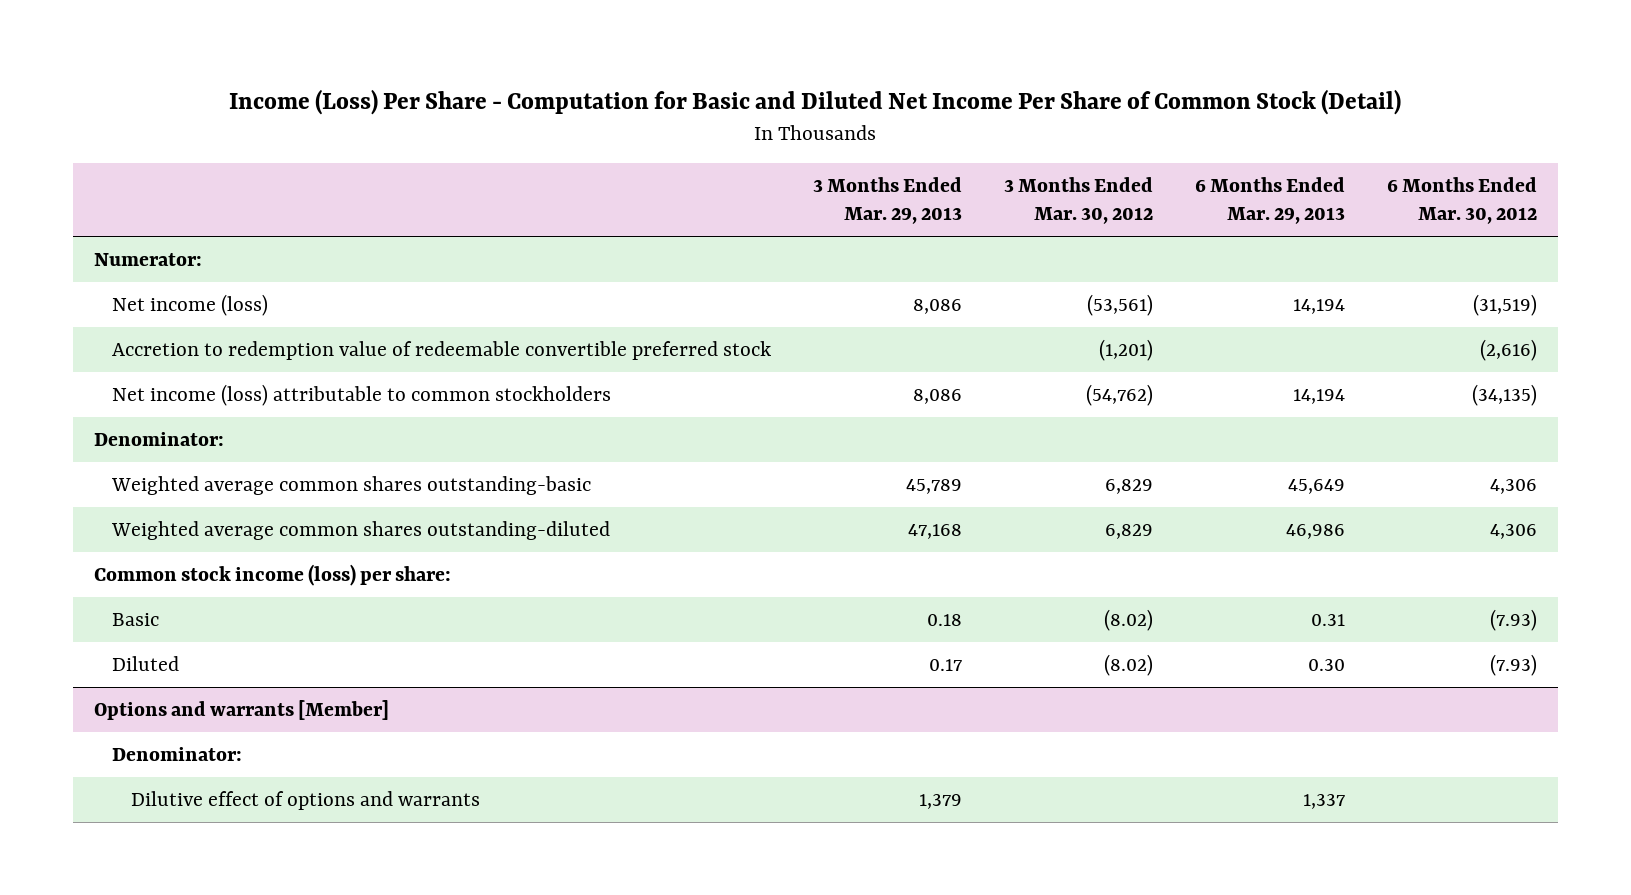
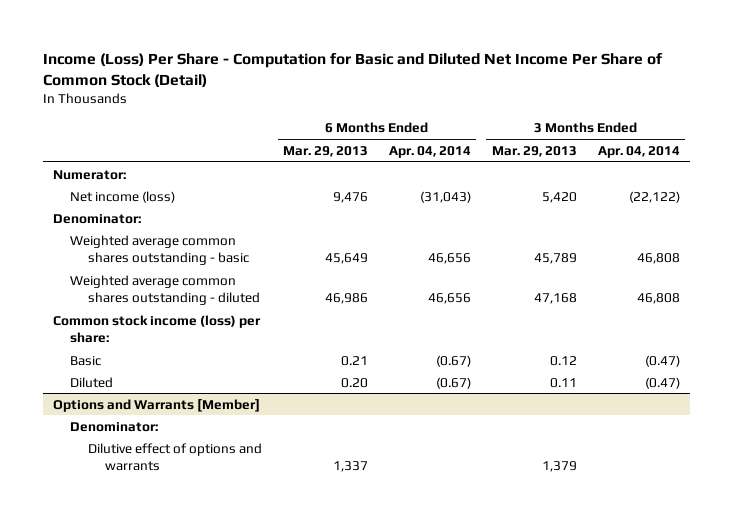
- | 3 Months Ended Mar. 29, 2013 | 3 Months Ended Mar. 30, 2012 | 6 Months Ended Mar. 29, 2013 | 6 Months Ended Mar. 30, 2012
+ | 6 Months Ended Mar. 29, 2013 | 6 Months Ended Apr. 04, 2014 | 3 Months Ended Mar. 29, 2013 | 3 Months Ended Apr. 04, 2014
- Net income (loss) | 8,086 | (53,561) | 14,194 | (31,519)
- Accretion to redemption value of redeemable convertible preferred stock | | (1,201) | | (2,616)
- Net income (loss) attributable to common stockholders | 8,086 | (54,762) | 14,194 | (34,135)
+ Net income (loss) | 9,476 | (31,043) | 5,420 | (22,122)
- Weighted average common shares outstanding-basic | 45,789 | 6,829 | 45,649 | 4,306
- Weighted average common shares outstanding-diluted | 47,168 | 6,829 | 46,986 | 4,306
+ Weighted average common shares outstanding - basic | 45,649 | 46,656 | 45,789 | 46,808
+ Weighted average common shares outstanding - diluted | 46,986 | 46,656 | 47,168 | 46,808
- Basic | 0.18 | (8.02) | 0.31 | (7.93)
- Diluted | 0.17 | (8.02) | 0.30 | (7.93)
- Options and warrants [Member]
+ Basic | 0.21 | (0.67) | 0.12 | (0.47)
+ Diluted | 0.20 | (0.67) | 0.11 | (0.47)
+ Options and Warrants [Member]

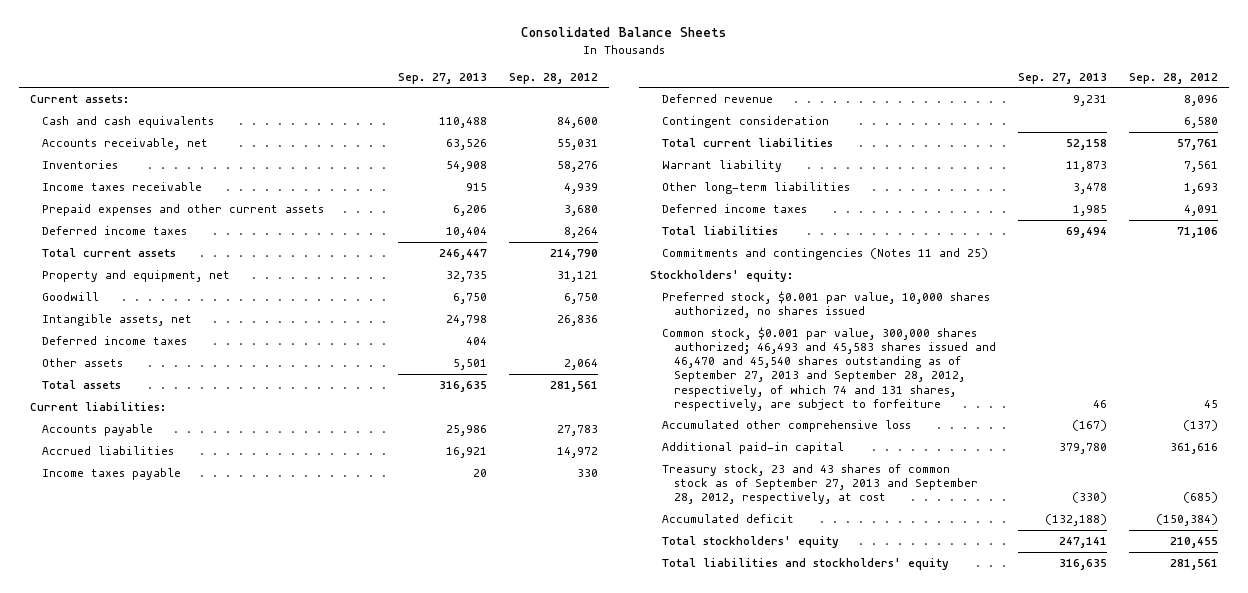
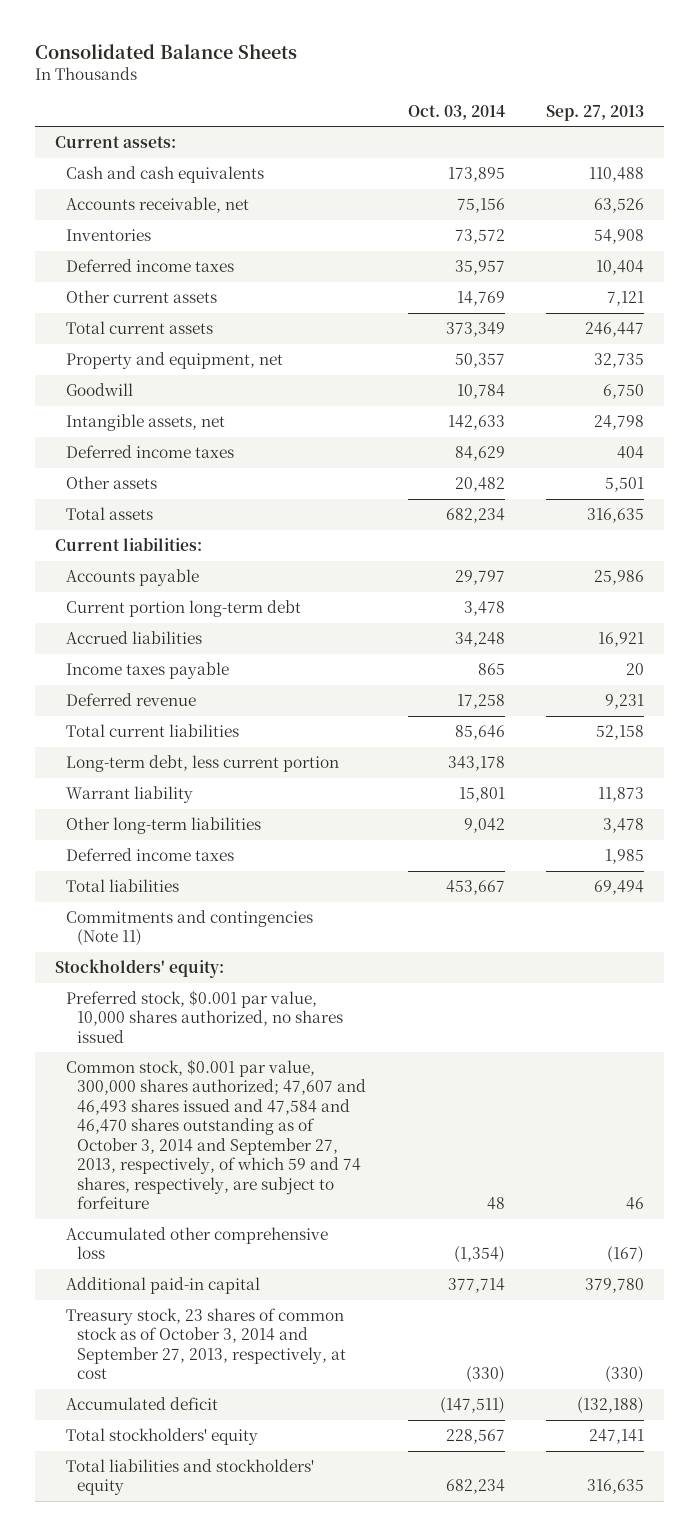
- | Sep. 27, 2013 | Sep. 28, 2012
+ | Oct. 03, 2014 | Sep. 27, 2013
- Income taxes receivable | 915 | 4,939
- Prepaid expenses and other current assets | 6,206 | 3,680
+ Other current assets | 14,769 | 7,121
+ Current portion long-term debt | 3,478 |
- Contingent consideration | | 6,580
+ Long-term debt, less current portion | 343,178 |
- Commitments and contingencies (Notes 11 and 25)
+ Commitments and contingencies (Note 11)
- Common stock, $0.001 par value, 300,000 shares authorized; 46,493 and 45,583 shares issued and 46,470 and 45,540 shares outstanding as of September 27, 2013 and September 28, 2012, respectively, of which 74 and 131 shares, respectively, are subject to forfeiture | 46 | 45
+ Common stock, $0.001 par value, 300,000 shares authorized; 47,607 and 46,493 shares issued and 47,584 and 46,470 shares outstanding as of October 3, 2014 and September 27, 2013, respectively, of which 59 and 74 shares, respectively, are subject to forfeiture | 48 | 46
- Treasury stock, 23 and 43 shares of common stock as of September 27, 2013 and September 28, 2012, respectively, at cost | (330) | (685)
+ Treasury stock, 23 shares of common stock as of October 3, 2014 and September 27, 2013, respectively, at cost | (330) | (330)

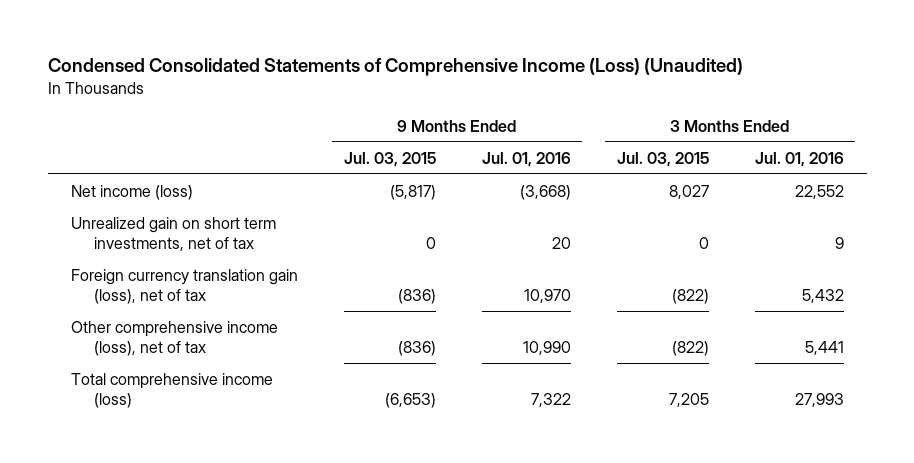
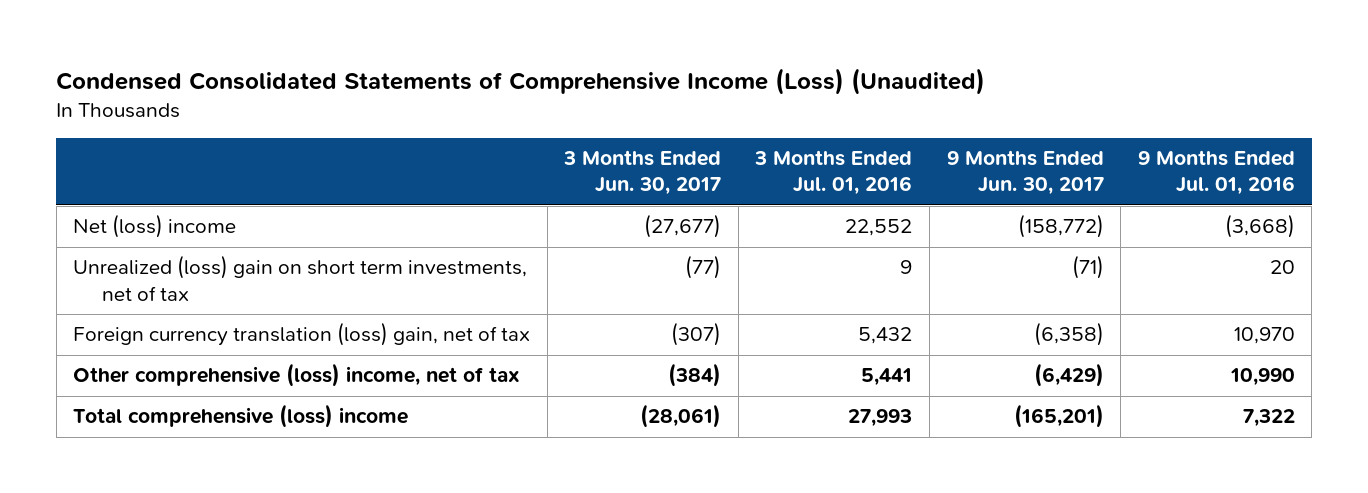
- | 9 Months Ended Jul. 03, 2015 | 9 Months Ended Jul. 01, 2016 | 3 Months Ended Jul. 03, 2015 | 3 Months Ended Jul. 01, 2016
+ | 3 Months Ended Jun. 30, 2017 | 3 Months Ended Jul. 01, 2016 | 9 Months Ended Jun. 30, 2017 | 9 Months Ended Jul. 01, 2016
- Net income (loss) | (5,817) | (3,668) | 8,027 | 22,552
- Unrealized gain on short term investments, net of tax | 0 | 20 | 0 | 9
- Foreign currency translation gain (loss), net of tax | (836) | 10,970 | (822) | 5,432
- Other comprehensive income (loss), net of tax | (836) | 10,990 | (822) | 5,441
- Total comprehensive income (loss) | (6,653) | 7,322 | 7,205 | 27,993
+ Net (loss) income | (27,677) | 22,552 | (158,772) | (3,668)
+ Unrealized (loss) gain on short term investments, net of tax | (77) | 9 | (71) | 20
+ Foreign currency translation (loss) gain, net of tax | (307) | 5,432 | (6,358) | 10,970
+ Other comprehensive (loss) income, net of tax | (384) | 5,441 | (6,429) | 10,990
+ Total comprehensive (loss) income | (28,061) | 27,993 | (165,201) | 7,322

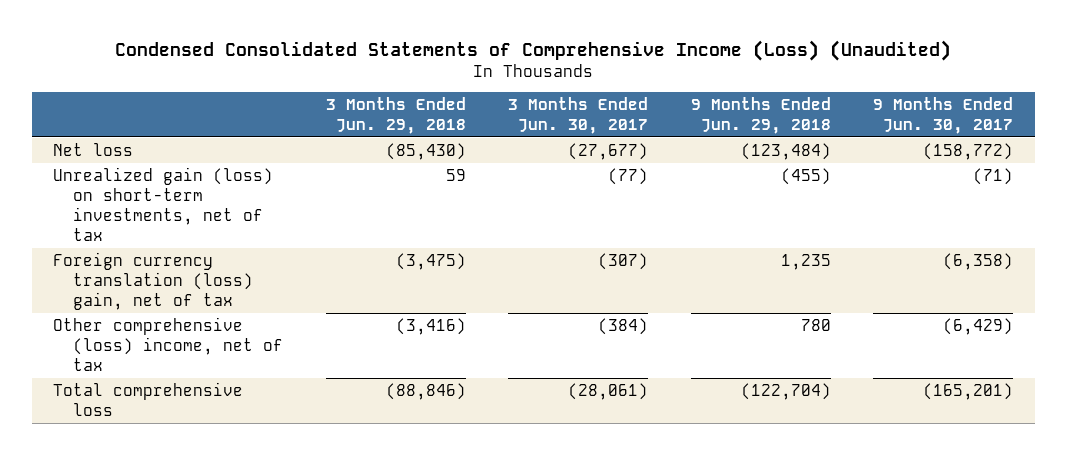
- | 3 Months Ended Jun. 30, 2017 | 3 Months Ended Jul. 01, 2016 | 9 Months Ended Jun. 30, 2017 | 9 Months Ended Jul. 01, 2016
+ | 3 Months Ended Jun. 29, 2018 | 3 Months Ended Jun. 30, 2017 | 9 Months Ended Jun. 29, 2018 | 9 Months Ended Jun. 30, 2017
- Net (loss) income | (27,677) | 22,552 | (158,772) | (3,668)
- Unrealized (loss) gain on short term investments, net of tax | (77) | 9 | (71) | 20
+ Net loss | (85,430) | (27,677) | (123,484) | (158,772)
+ Unrealized gain (loss) on short-term investments, net of tax | 59 | (77) | (455) | (71)
- Total comprehensive (loss) income | (28,061) | 27,993 | (165,201) | 7,322
+ Total comprehensive loss | (88,846) | (28,061) | (122,704) | (165,201)

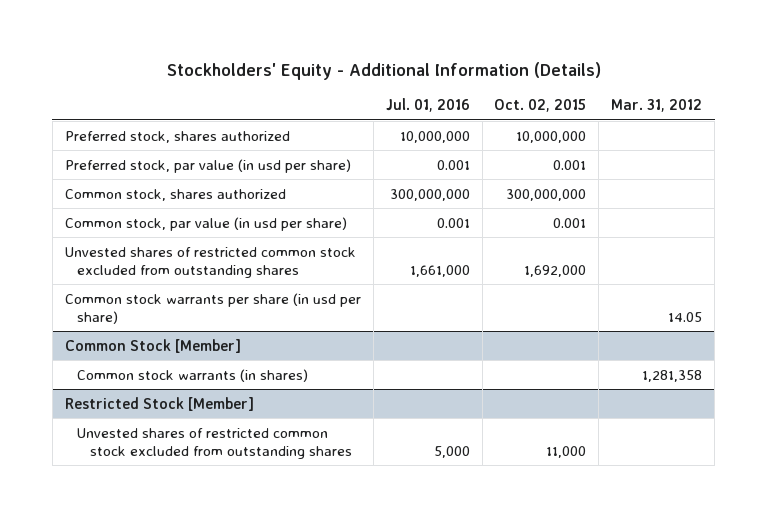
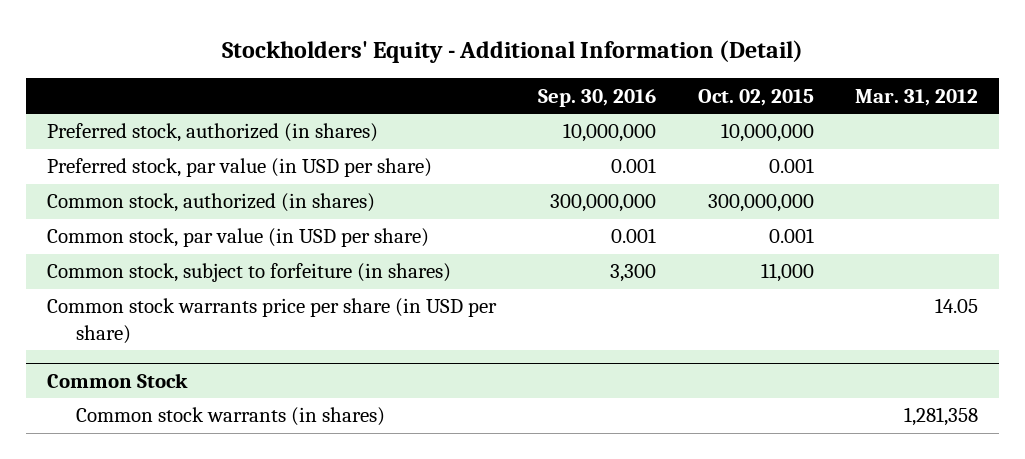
- Stockholders' Equity - Additional Information (Details)
+ Stockholders' Equity - Additional Information (Detail)
- | Jul. 01, 2016 | Oct. 02, 2015 | Mar. 31, 2012
+ | Sep. 30, 2016 | Oct. 02, 2015 | Mar. 31, 2012
- Preferred stock, shares authorized | 10,000,000 | 10,000,000 |
- Preferred stock, par value (in usd per share) | 0.001 | 0.001 |
- Common stock, shares authorized | 300,000,000 | 300,000,000 |
- Common stock, par value (in usd per share) | 0.001 | 0.001 |
- Unvested shares of restricted common stock excluded from outstanding shares | 1,661,000 | 1,692,000 |
- Common stock warrants per share (in usd per share) | | | 14.05
- Common Stock [Member]
+ Preferred stock, authorized (in shares) | 10,000,000 | 10,000,000 |
+ Preferred stock, par value (in USD per share) | 0.001 | 0.001 |
+ Common stock, authorized (in shares) | 300,000,000 | 300,000,000 |
+ Common stock, par value (in USD per share) | 0.001 | 0.001 |
+ Common stock, subject to forfeiture (in shares) | 3,300 | 11,000 |
+ Common stock warrants price per share (in USD per share) | | | 14.05
+ Common Stock
- Restricted Stock [Member]
- Unvested shares of restricted common stock excluded from outstanding shares | 5,000 | 11,000 |

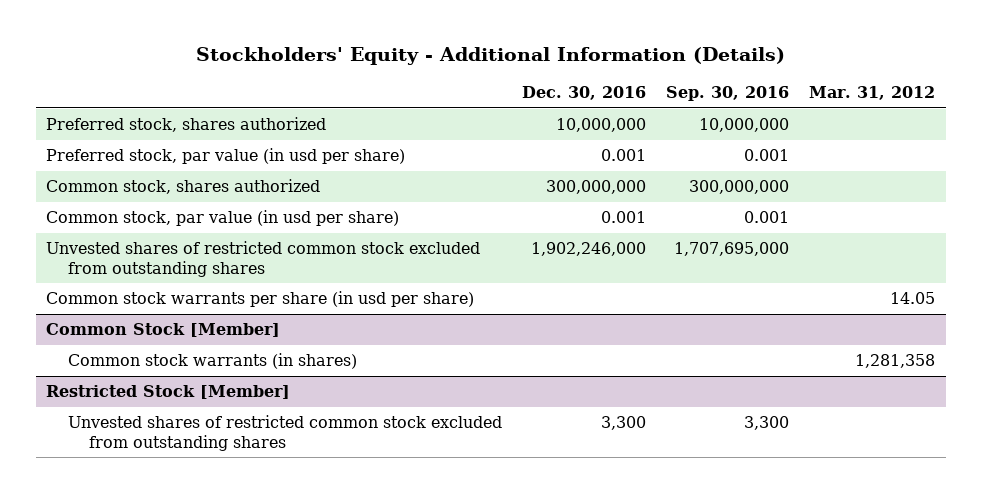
- Stockholders' Equity - Additional Information (Detail)
+ Stockholders' Equity - Additional Information (Details)
- | Sep. 30, 2016 | Oct. 02, 2015 | Mar. 31, 2012
+ | Dec. 30, 2016 | Sep. 30, 2016 | Mar. 31, 2012
- Preferred stock, authorized (in shares) | 10,000,000 | 10,000,000 |
- Preferred stock, par value (in USD per share) | 0.001 | 0.001 |
- Common stock, authorized (in shares) | 300,000,000 | 300,000,000 |
- Common stock, par value (in USD per share) | 0.001 | 0.001 |
- Common stock, subject to forfeiture (in shares) | 3,300 | 11,000 |
- Common stock warrants price per share (in USD per share) | | | 14.05
- Common Stock
+ Preferred stock, shares authorized | 10,000,000 | 10,000,000 |
+ Preferred stock, par value (in usd per share) | 0.001 | 0.001 |
+ Common stock, shares authorized | 300,000,000 | 300,000,000 |
+ Common stock, par value (in usd per share) | 0.001 | 0.001 |
+ Unvested shares of restricted common stock excluded from outstanding shares | 1,902,246,000 | 1,707,695,000 |
+ Common stock warrants per share (in usd per share) | | | 14.05
+ Common Stock [Member]
+ Restricted Stock [Member]
+ Unvested shares of restricted common stock excluded from outstanding shares | 3,300 | 3,300 |

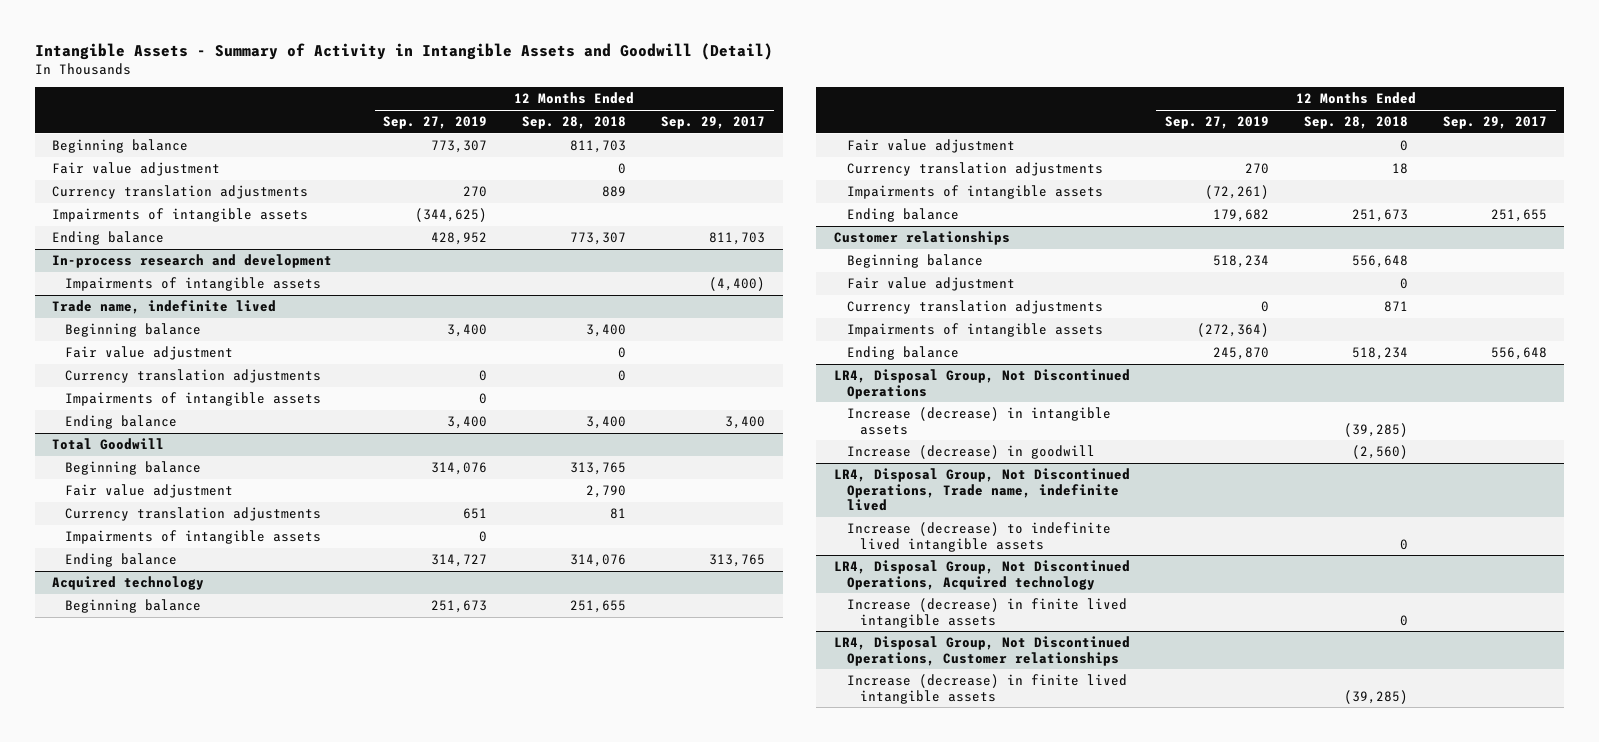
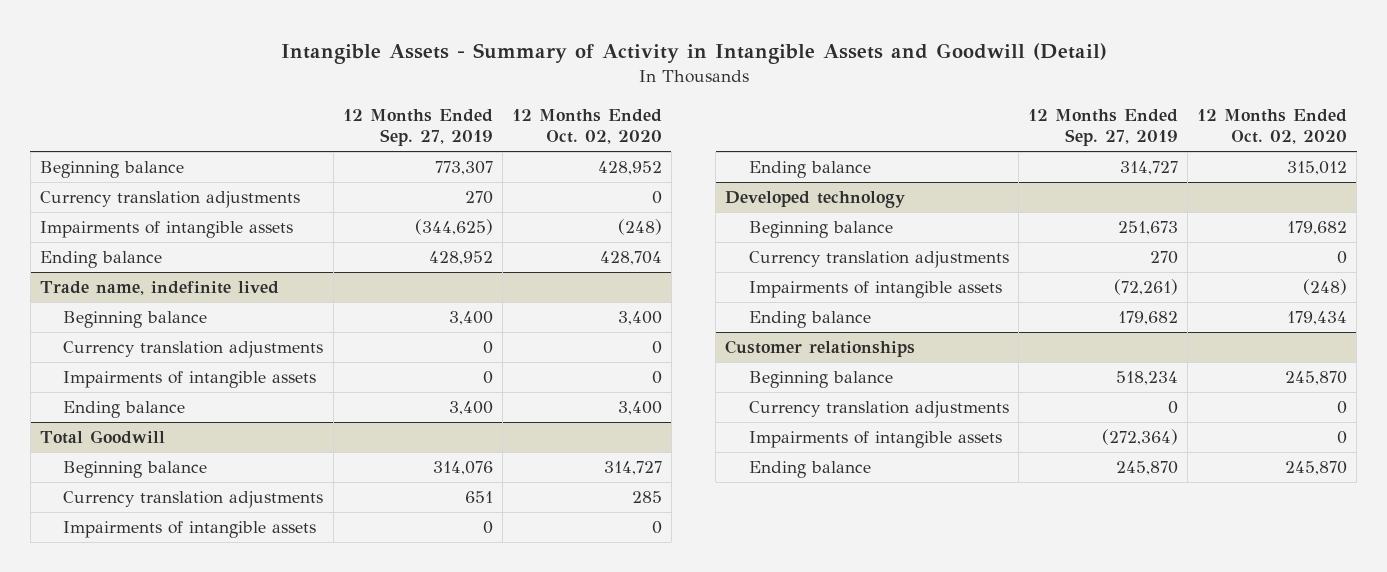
- | 12 Months Ended Sep. 27, 2019 | 12 Months Ended Sep. 28, 2018 | 12 Months Ended Sep. 29, 2017
+ | 12 Months Ended Sep. 27, 2019 | 12 Months Ended Oct. 02, 2020
- Fair value adjustment | | 0 |
- In-process research and development
- Impairments of intangible assets | | | (4,400)
@ Trade name, indefinite lived
- Fair value adjustment | | 0 |
@ Total Goodwill
- Fair value adjustment | | 2,790 |
- Acquired technology
+ Developed technology
- Fair value adjustment | | 0 |
@ Customer relationships
- Fair value adjustment | | 0 |
- LR4, Disposal Group, Not Discontinued Operations
- Increase (decrease) in intangible assets | | (39,285) |
- Increase (decrease) in goodwill | | (2,560) |
- LR4, Disposal Group, Not Discontinued Operations, Trade name, indefinite lived
- Increase (decrease) to indefinite lived intangible assets | | 0 |
- LR4, Disposal Group, Not Discontinued Operations, Acquired technology
- Increase (decrease) in finite lived intangible assets | | 0 |
- LR4, Disposal Group, Not Discontinued Operations, Customer relationships
- Increase (decrease) in finite lived intangible assets | | (39,285) |

